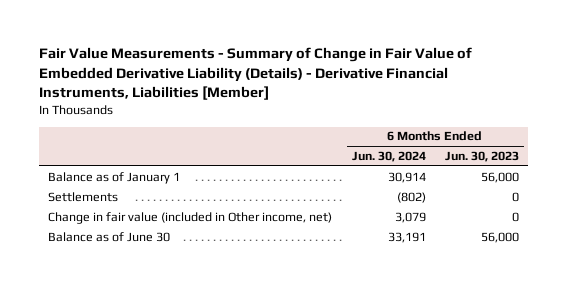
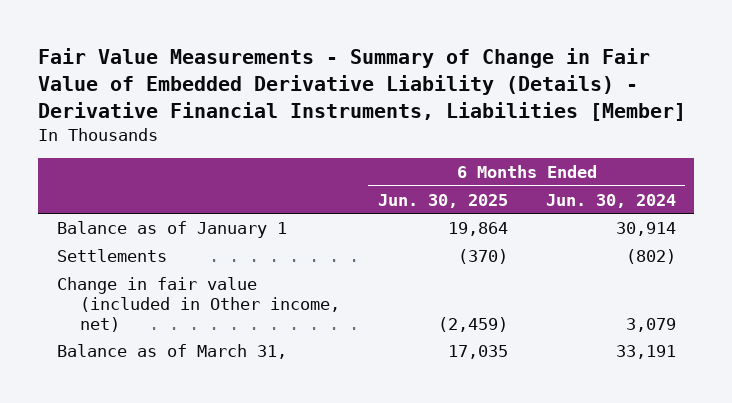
- | 6 Months Ended Jun. 30, 2024 | 6 Months Ended Jun. 30, 2023
+ | 6 Months Ended Jun. 30, 2025 | 6 Months Ended Jun. 30, 2024
- Balance as of June 30 | 33,191 | 56,000
+ Balance as of March 31, | 17,035 | 33,191

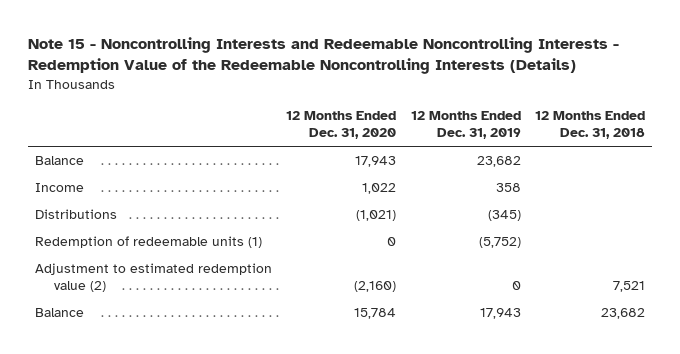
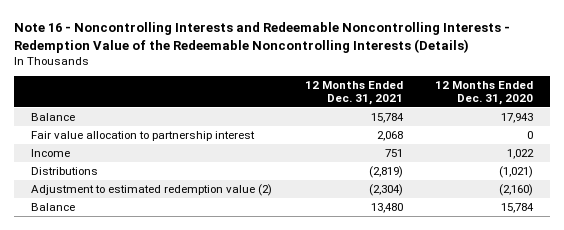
- Note 15 - Noncontrolling Interests and Redeemable Noncontrolling Interests - Redemption Value of the Redeemable Noncontrolling Interests (Details)
+ Note 16 - Noncontrolling Interests and Redeemable Noncontrolling Interests - Redemption Value of the Redeemable Noncontrolling Interests (Details)
- | 12 Months Ended Dec. 31, 2020 | 12 Months Ended Dec. 31, 2019 | 12 Months Ended Dec. 31, 2018
+ | 12 Months Ended Dec. 31, 2021 | 12 Months Ended Dec. 31, 2020
+ Fair value allocation to partnership interest | 2,068 | 0
- Redemption of redeemable units (1) | 0 | (5,752) |

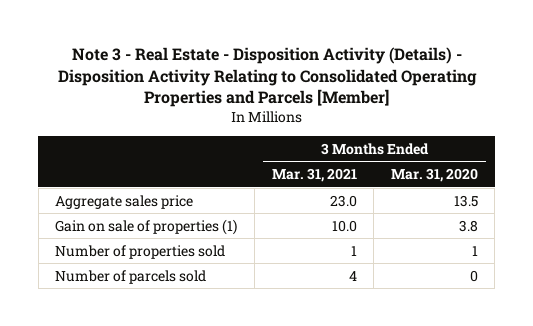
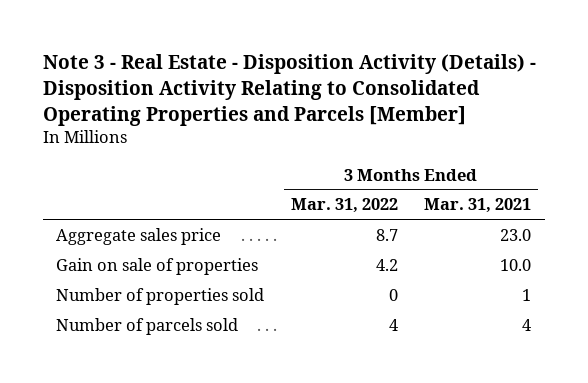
- | 3 Months Ended Mar. 31, 2021 | 3 Months Ended Mar. 31, 2020
+ | 3 Months Ended Mar. 31, 2022 | 3 Months Ended Mar. 31, 2021
- Gain on sale of properties (1) | 10.0 | 3.8
+ Gain on sale of properties | 4.2 | 10.0

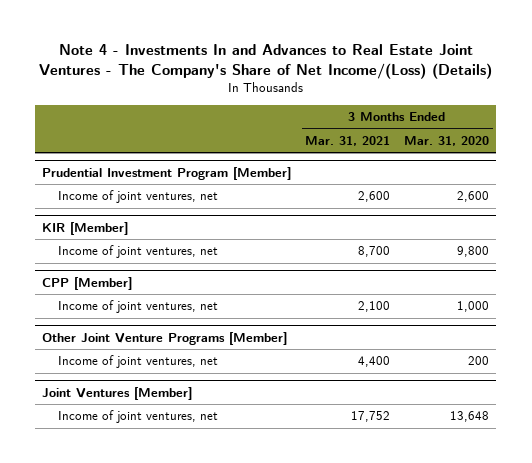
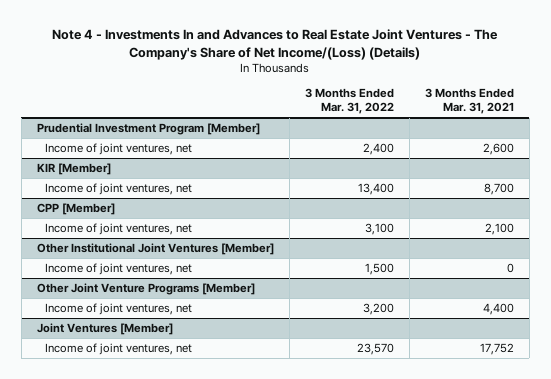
- | 3 Months Ended Mar. 31, 2021 | 3 Months Ended Mar. 31, 2020
+ | 3 Months Ended Mar. 31, 2022 | 3 Months Ended Mar. 31, 2021
+ Other Institutional Joint Ventures [Member]
+ Income of joint ventures, net | 1,500 | 0

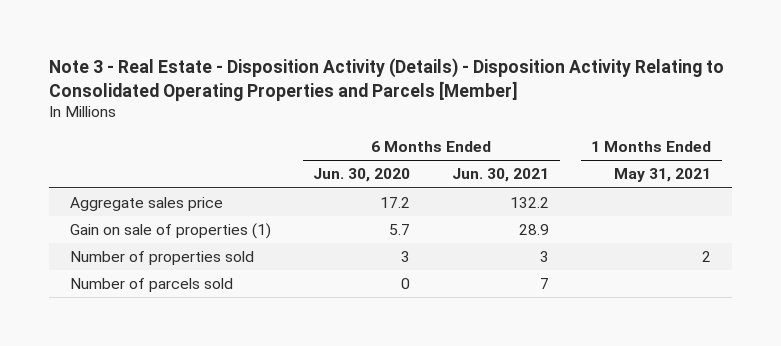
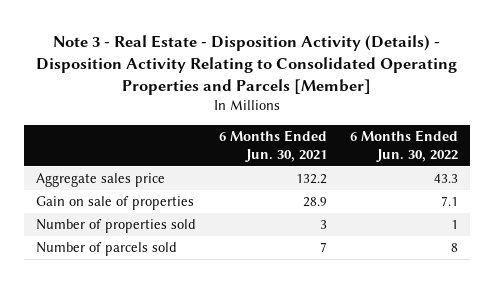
- | 6 Months Ended Jun. 30, 2020 | 6 Months Ended Jun. 30, 2021 | 1 Months Ended May 31, 2021
+ | 6 Months Ended Jun. 30, 2021 | 6 Months Ended Jun. 30, 2022
- Gain on sale of properties (1) | 5.7 | 28.9 |
+ Gain on sale of properties | 28.9 | 7.1

